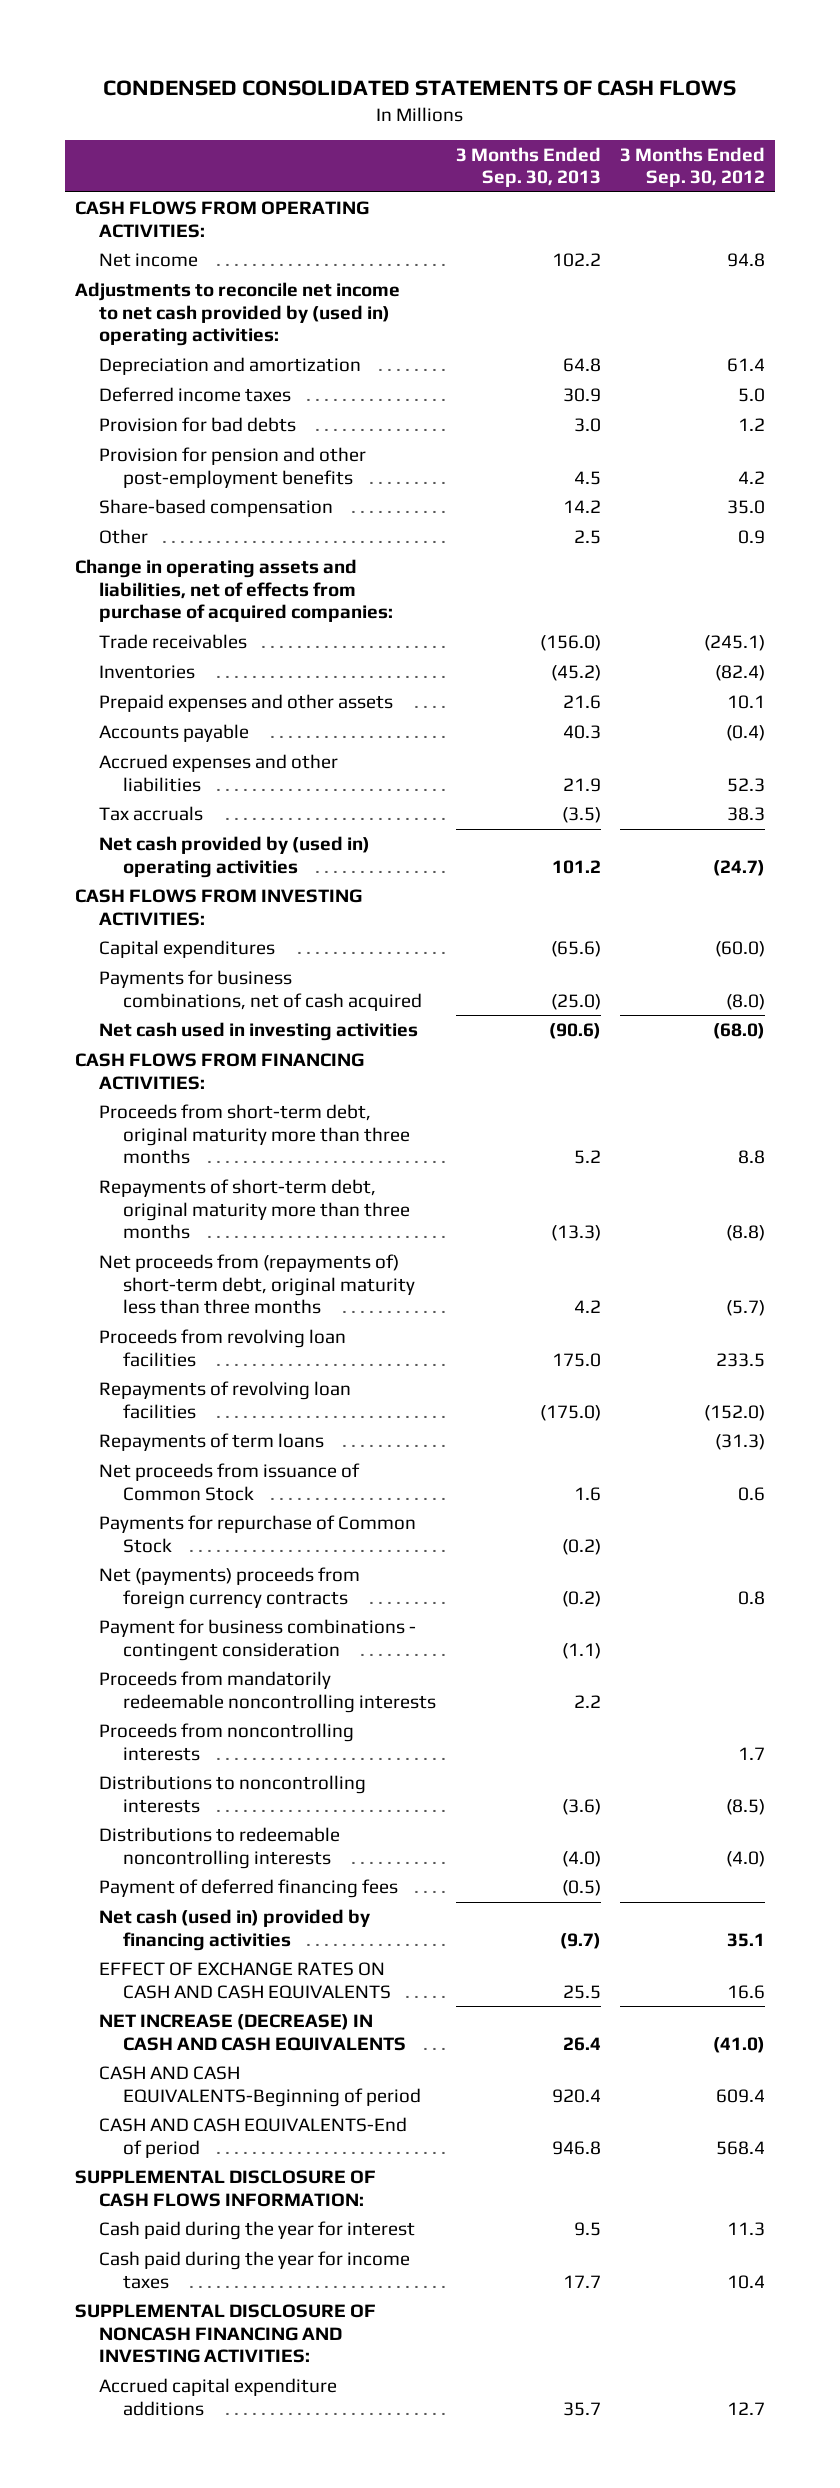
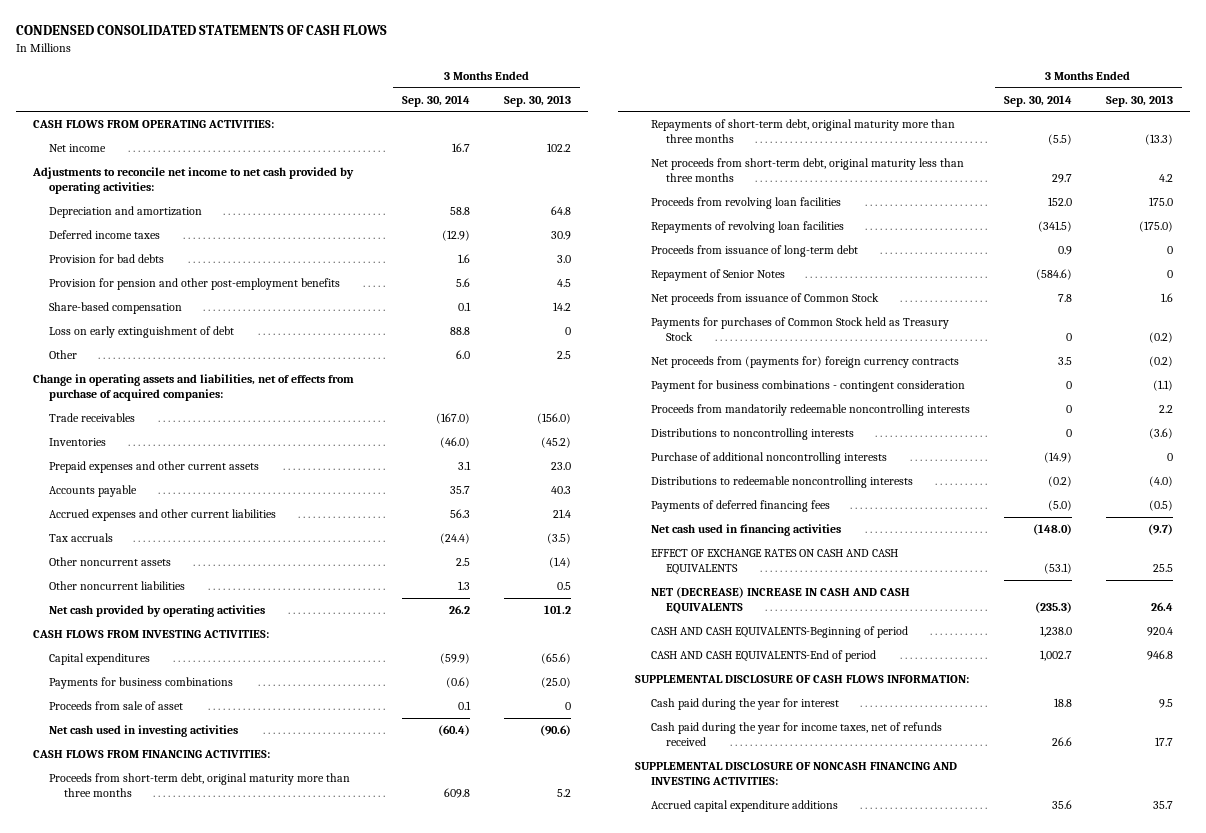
- | 3 Months Ended Sep. 30, 2013 | 3 Months Ended Sep. 30, 2012
+ | 3 Months Ended Sep. 30, 2014 | 3 Months Ended Sep. 30, 2013
- Adjustments to reconcile net income to net cash provided by (used in) operating activities:
+ Adjustments to reconcile net income to net cash provided by operating activities:
+ Loss on early extinguishment of debt | 88.8 | 0
- Prepaid expenses and other assets | 21.6 | 10.1
+ Prepaid expenses and other current assets | 3.1 | 23.0
- Accrued expenses and other liabilities | 21.9 | 52.3
+ Accrued expenses and other current liabilities | 56.3 | 21.4
- Net cash provided by (used in) operating activities | 101.2 | (24.7)
+ Other noncurrent assets | 2.5 | (1.4)
+ Other noncurrent liabilities | 1.3 | 0.5
+ Net cash provided by operating activities | 26.2 | 101.2
- Payments for business combinations, net of cash acquired | (25.0) | (8.0)
+ Payments for business combinations | (0.6) | (25.0)
+ Proceeds from sale of asset | 0.1 | 0
- Net proceeds from (repayments of) short-term debt, original maturity less than three months | 4.2 | (5.7)
+ Net proceeds from short-term debt, original maturity less than three months | 29.7 | 4.2
- Repayments of term loans | | (31.3)
+ Proceeds from issuance of long-term debt | 0.9 | 0
+ Repayment of Senior Notes | (584.6) | 0
- Payments for repurchase of Common Stock | (0.2) |
- Net (payments) proceeds from foreign currency contracts | (0.2) | 0.8
+ Payments for purchases of Common Stock held as Treasury Stock | 0 | (0.2)
+ Net proceeds from (payments for) foreign currency contracts | 3.5 | (0.2)
- Proceeds from noncontrolling interests | | 1.7
+ Purchase of additional noncontrolling interests | (14.9) | 0
- Payment of deferred financing fees | (0.5) |
- Net cash (used in) provided by financing activities | (9.7) | 35.1
+ Payments of deferred financing fees | (5.0) | (0.5)
+ Net cash used in financing activities | (148.0) | (9.7)
- NET INCREASE (DECREASE) IN CASH AND CASH EQUIVALENTS | 26.4 | (41.0)
+ NET (DECREASE) INCREASE IN CASH AND CASH EQUIVALENTS | (235.3) | 26.4
- Cash paid during the year for income taxes | 17.7 | 10.4
+ Cash paid during the year for income taxes, net of refunds received | 26.6 | 17.7

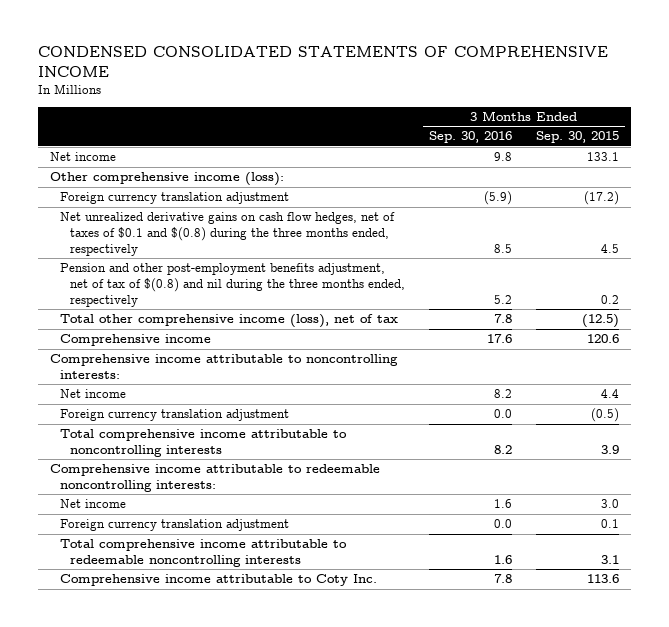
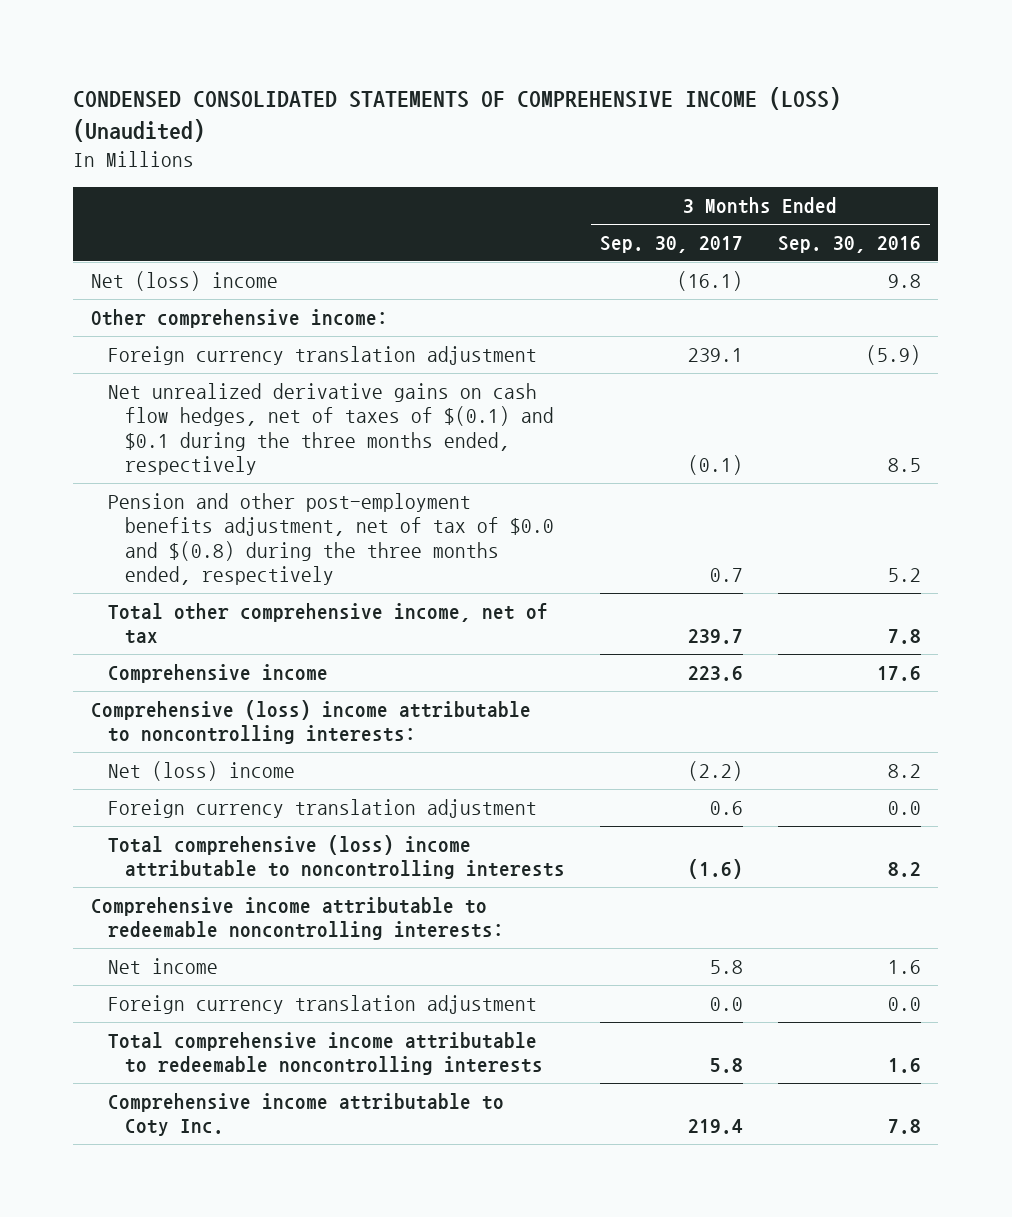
- CONDENSED CONSOLIDATED STATEMENTS OF COMPREHENSIVE INCOME
+ CONDENSED CONSOLIDATED STATEMENTS OF COMPREHENSIVE INCOME (LOSS) (Unaudited)
- | 3 Months Ended Sep. 30, 2016 | 3 Months Ended Sep. 30, 2015
+ | 3 Months Ended Sep. 30, 2017 | 3 Months Ended Sep. 30, 2016
- Net income | 9.8 | 133.1
- Other comprehensive income (loss):
+ Net (loss) income | (16.1) | 9.8
+ Other comprehensive income:
- Net unrealized derivative gains on cash flow hedges, net of taxes of $0.1 and $(0.8) during the three months ended, respectively | 8.5 | 4.5
- Pension and other post-employment benefits adjustment, net of tax of $(0.8) and nil during the three months ended, respectively | 5.2 | 0.2
- Total other comprehensive income (loss), net of tax | 7.8 | (12.5)
+ Net unrealized derivative gains on cash flow hedges, net of taxes of $(0.1) and $0.1 during the three months ended, respectively | (0.1) | 8.5
+ Pension and other post-employment benefits adjustment, net of tax of $0.0 and $(0.8) during the three months ended, respectively | 0.7 | 5.2
+ Total other comprehensive income, net of tax | 239.7 | 7.8
- Comprehensive income attributable to noncontrolling interests:
- Net income | 8.2 | 4.4
+ Comprehensive (loss) income attributable to noncontrolling interests:
+ Net (loss) income | (2.2) | 8.2
- Total comprehensive income attributable to noncontrolling interests | 8.2 | 3.9
+ Total comprehensive (loss) income attributable to noncontrolling interests | (1.6) | 8.2

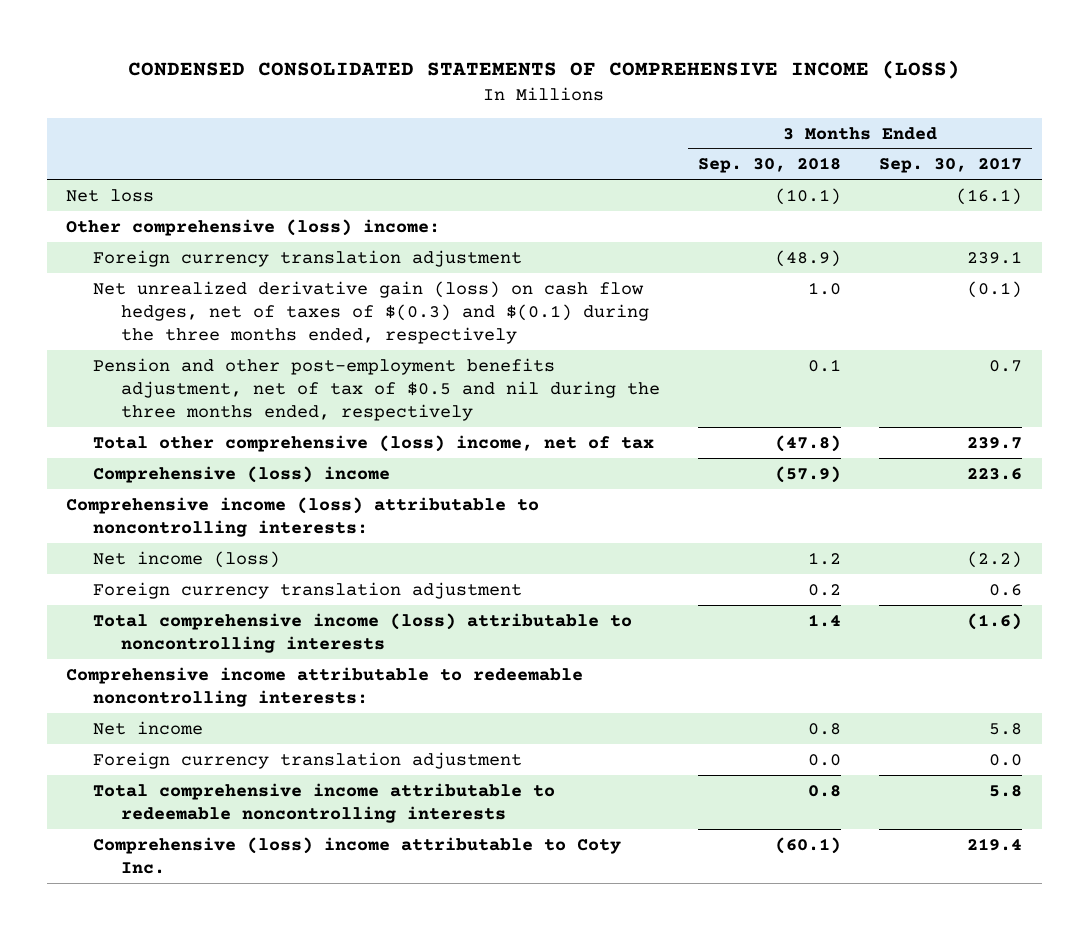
- CONDENSED CONSOLIDATED STATEMENTS OF COMPREHENSIVE INCOME (LOSS) (Unaudited)
+ CONDENSED CONSOLIDATED STATEMENTS OF COMPREHENSIVE INCOME (LOSS)
- | 3 Months Ended Sep. 30, 2017 | 3 Months Ended Sep. 30, 2016
+ | 3 Months Ended Sep. 30, 2018 | 3 Months Ended Sep. 30, 2017
- Net (loss) income | (16.1) | 9.8
- Other comprehensive income:
+ Net loss | (10.1) | (16.1)
+ Other comprehensive (loss) income:
- Net unrealized derivative gains on cash flow hedges, net of taxes of $(0.1) and $0.1 during the three months ended, respectively | (0.1) | 8.5
- Pension and other post-employment benefits adjustment, net of tax of $0.0 and $(0.8) during the three months ended, respectively | 0.7 | 5.2
- Total other comprehensive income, net of tax | 239.7 | 7.8
- Comprehensive income | 223.6 | 17.6
- Comprehensive (loss) income attributable to noncontrolling interests:
- Net (loss) income | (2.2) | 8.2
+ Net unrealized derivative gain (loss) on cash flow hedges, net of taxes of $(0.3) and $(0.1) during the three months ended, respectively | 1.0 | (0.1)
+ Pension and other post-employment benefits adjustment, net of tax of $0.5 and nil during the three months ended, respectively | 0.1 | 0.7
+ Total other comprehensive (loss) income, net of tax | (47.8) | 239.7
+ Comprehensive (loss) income | (57.9) | 223.6
+ Comprehensive income (loss) attributable to noncontrolling interests:
+ Net income (loss) | 1.2 | (2.2)
- Total comprehensive (loss) income attributable to noncontrolling interests | (1.6) | 8.2
+ Total comprehensive income (loss) attributable to noncontrolling interests | 1.4 | (1.6)
- Comprehensive income attributable to Coty Inc. | 219.4 | 7.8
+ Comprehensive (loss) income attributable to Coty Inc. | (60.1) | 219.4

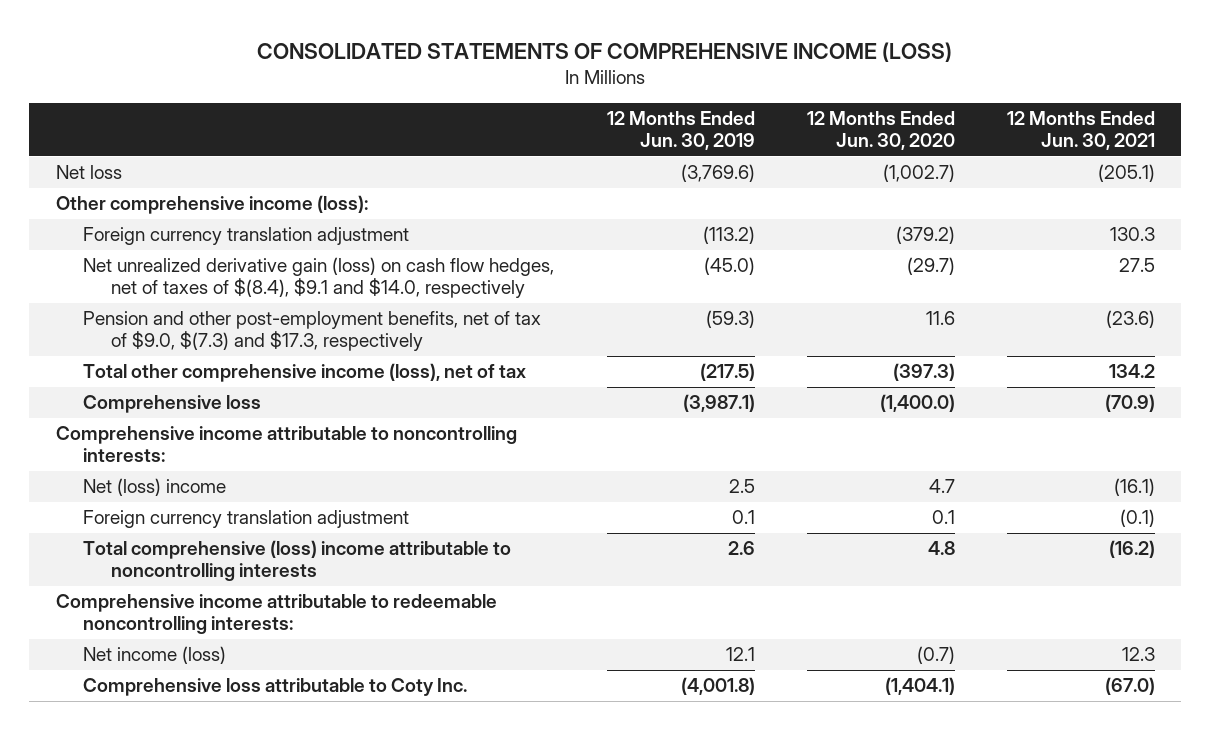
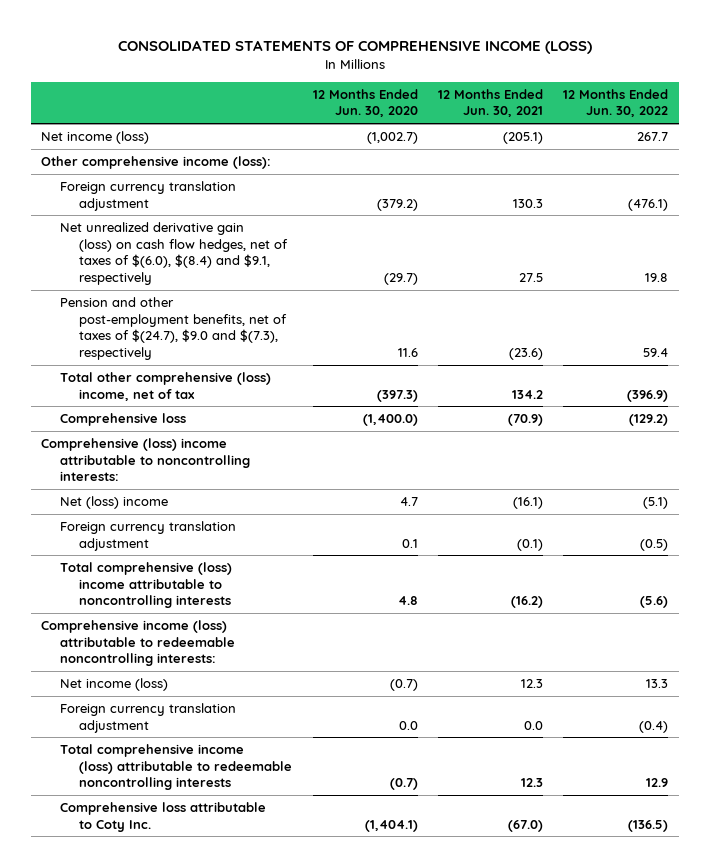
- | 12 Months Ended Jun. 30, 2019 | 12 Months Ended Jun. 30, 2020 | 12 Months Ended Jun. 30, 2021
+ | 12 Months Ended Jun. 30, 2020 | 12 Months Ended Jun. 30, 2021 | 12 Months Ended Jun. 30, 2022
- Net loss | (3,769.6) | (1,002.7) | (205.1)
+ Net income (loss) | (1,002.7) | (205.1) | 267.7
- Net unrealized derivative gain (loss) on cash flow hedges, net of taxes of $(8.4), $9.1 and $14.0, respectively | (45.0) | (29.7) | 27.5
- Pension and other post-employment benefits, net of tax of $9.0, $(7.3) and $17.3, respectively | (59.3) | 11.6 | (23.6)
- Total other comprehensive income (loss), net of tax | (217.5) | (397.3) | 134.2
+ Net unrealized derivative gain (loss) on cash flow hedges, net of taxes of $(6.0), $(8.4) and $9.1, respectively | (29.7) | 27.5 | 19.8
+ Pension and other post-employment benefits, net of taxes of $(24.7), $9.0 and $(7.3), respectively | 11.6 | (23.6) | 59.4
+ Total other comprehensive (loss) income, net of tax | (397.3) | 134.2 | (396.9)
- Comprehensive income attributable to noncontrolling interests:
+ Comprehensive (loss) income attributable to noncontrolling interests:
- Comprehensive income attributable to redeemable noncontrolling interests:
+ Comprehensive income (loss) attributable to redeemable noncontrolling interests:
+ Foreign currency translation adjustment | 0.0 | 0.0 | (0.4)
+ Total comprehensive income (loss) attributable to redeemable noncontrolling interests | (0.7) | 12.3 | 12.9

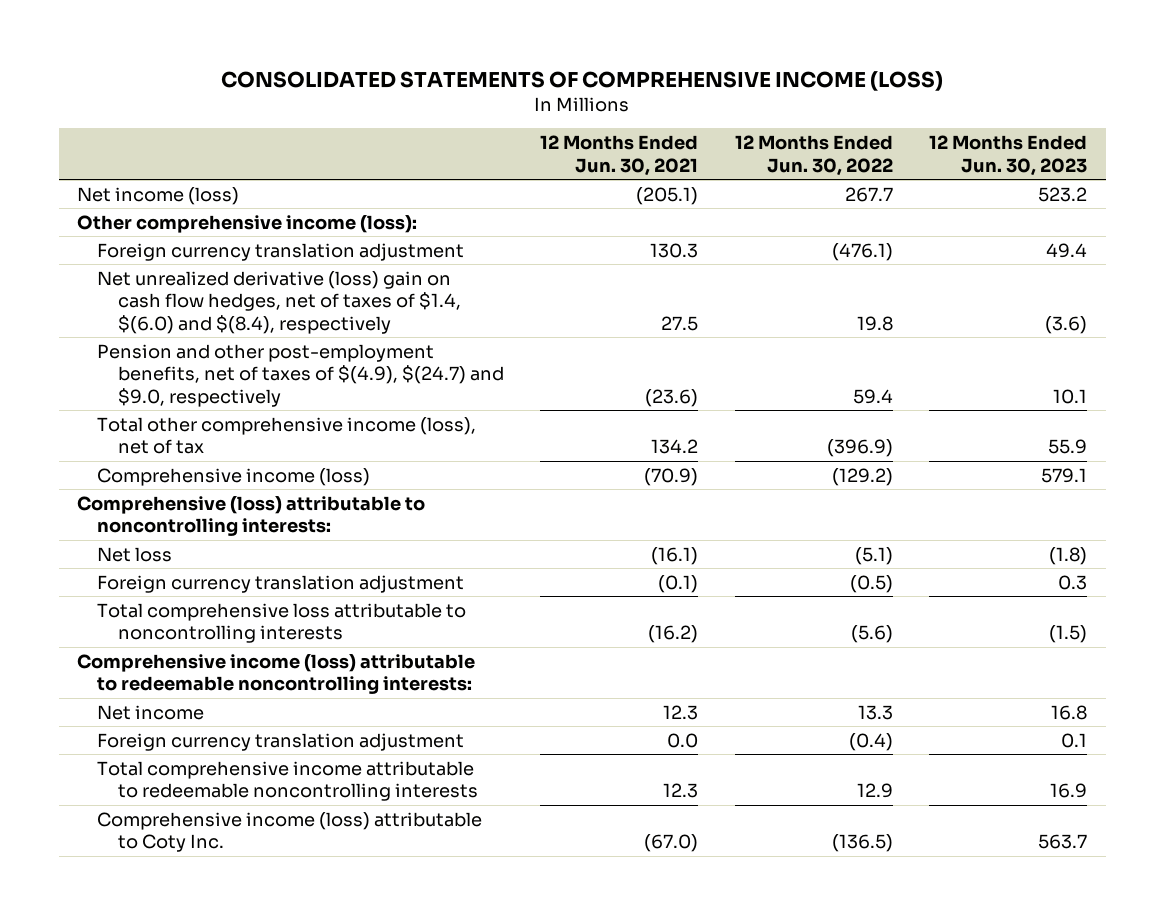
- | 12 Months Ended Jun. 30, 2020 | 12 Months Ended Jun. 30, 2021 | 12 Months Ended Jun. 30, 2022
+ | 12 Months Ended Jun. 30, 2021 | 12 Months Ended Jun. 30, 2022 | 12 Months Ended Jun. 30, 2023
- Net unrealized derivative gain (loss) on cash flow hedges, net of taxes of $(6.0), $(8.4) and $9.1, respectively | (29.7) | 27.5 | 19.8
- Pension and other post-employment benefits, net of taxes of $(24.7), $9.0 and $(7.3), respectively | 11.6 | (23.6) | 59.4
- Total other comprehensive (loss) income, net of tax | (397.3) | 134.2 | (396.9)
- Comprehensive loss | (1,400.0) | (70.9) | (129.2)
- Comprehensive (loss) income attributable to noncontrolling interests:
- Net (loss) income | 4.7 | (16.1) | (5.1)
+ Net unrealized derivative (loss) gain on cash flow hedges, net of taxes of $1.4, $(6.0) and $(8.4), respectively | 27.5 | 19.8 | (3.6)
+ Pension and other post-employment benefits, net of taxes of $(4.9), $(24.7) and $9.0, respectively | (23.6) | 59.4 | 10.1
+ Total other comprehensive income (loss), net of tax | 134.2 | (396.9) | 55.9
+ Comprehensive income (loss) | (70.9) | (129.2) | 579.1
+ Comprehensive (loss) attributable to noncontrolling interests:
+ Net loss | (16.1) | (5.1) | (1.8)
- Total comprehensive (loss) income attributable to noncontrolling interests | 4.8 | (16.2) | (5.6)
+ Total comprehensive loss attributable to noncontrolling interests | (16.2) | (5.6) | (1.5)
- Net income (loss) | (0.7) | 12.3 | 13.3
+ Net income | 12.3 | 13.3 | 16.8
- Total comprehensive income (loss) attributable to redeemable noncontrolling interests | (0.7) | 12.3 | 12.9
- Comprehensive loss attributable to Coty Inc. | (1,404.1) | (67.0) | (136.5)
+ Total comprehensive income attributable to redeemable noncontrolling interests | 12.3 | 12.9 | 16.9
+ Comprehensive income (loss) attributable to Coty Inc. | (67.0) | (136.5) | 563.7

